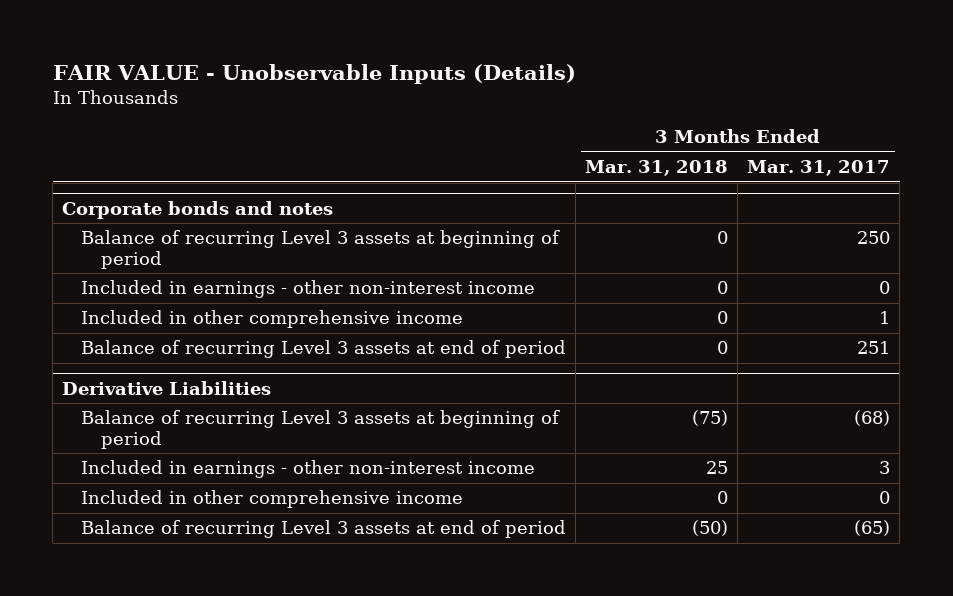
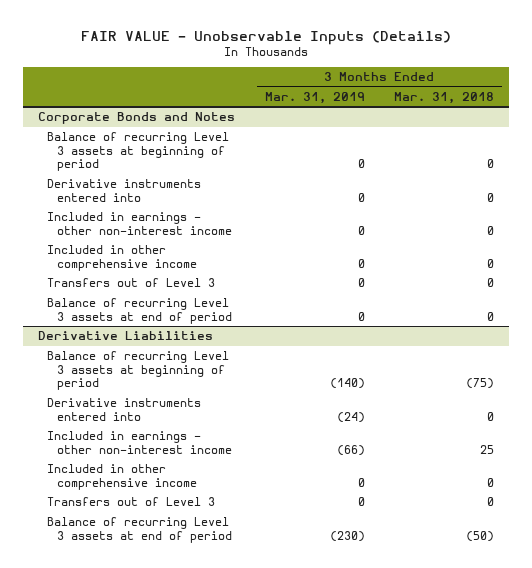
- | 3 Months Ended Mar. 31, 2018 | 3 Months Ended Mar. 31, 2017
+ | 3 Months Ended Mar. 31, 2019 | 3 Months Ended Mar. 31, 2018
- Corporate bonds and notes
+ Corporate Bonds and Notes
+ Derivative instruments entered into | 0 | 0
+ Transfers out of Level 3 | 0 | 0
@ Derivative Liabilities
+ Derivative instruments entered into | (24) | 0
+ Transfers out of Level 3 | 0 | 0

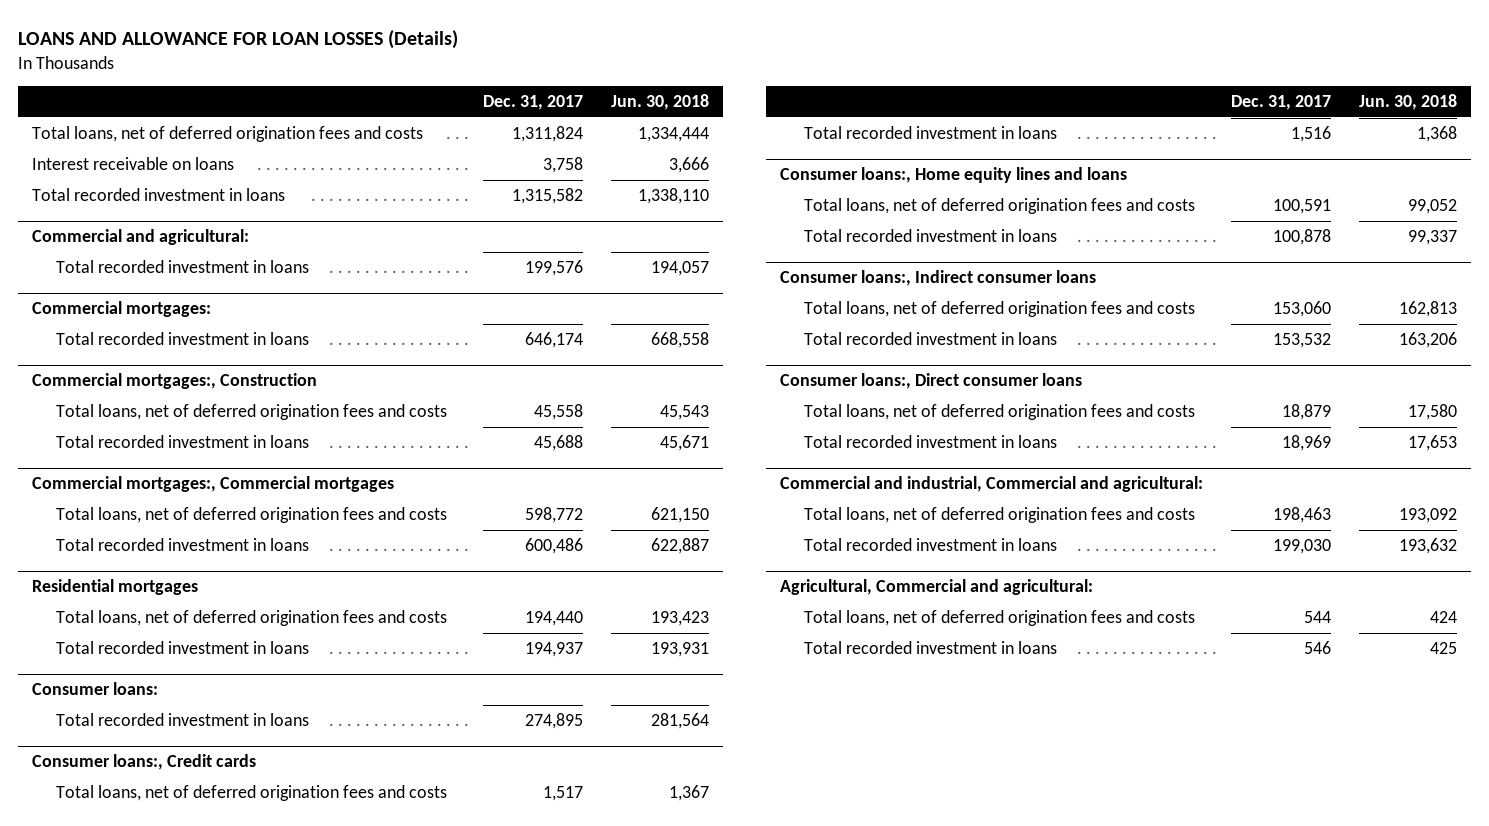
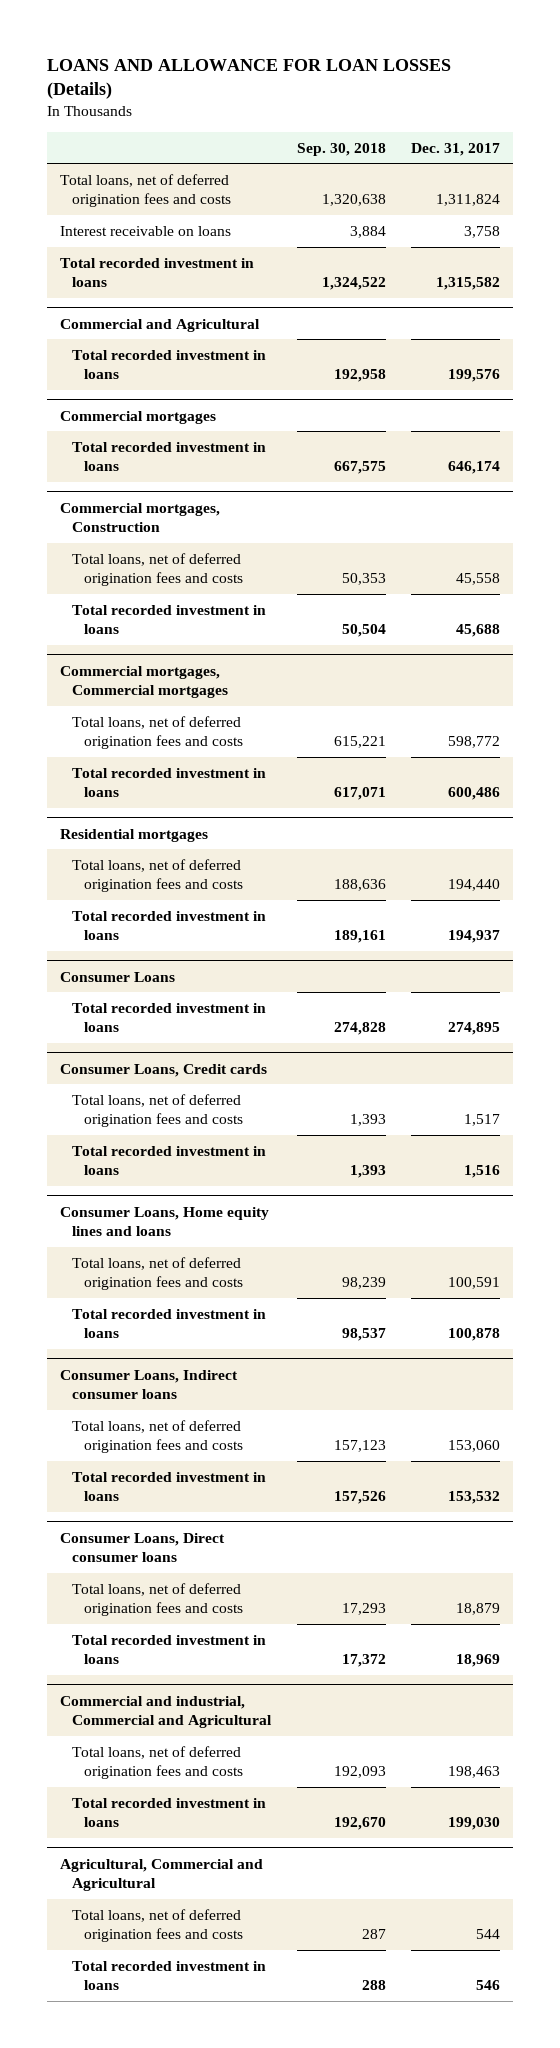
- | Dec. 31, 2017 | Jun. 30, 2018
+ | Sep. 30, 2018 | Dec. 31, 2017
- Commercial and agricultural:
+ Commercial and Agricultural
- Commercial mortgages:
+ Commercial mortgages
- Commercial mortgages:, Construction
+ Commercial mortgages, Construction
- Commercial mortgages:, Commercial mortgages
+ Commercial mortgages, Commercial mortgages
- Consumer loans:
+ Consumer Loans
- Consumer loans:, Credit cards
+ Consumer Loans, Credit cards
- Consumer loans:, Home equity lines and loans
+ Consumer Loans, Home equity lines and loans
- Consumer loans:, Indirect consumer loans
+ Consumer Loans, Indirect consumer loans
- Consumer loans:, Direct consumer loans
+ Consumer Loans, Direct consumer loans
- Commercial and industrial, Commercial and agricultural:
+ Commercial and industrial, Commercial and Agricultural
- Agricultural, Commercial and agricultural:
+ Agricultural, Commercial and Agricultural

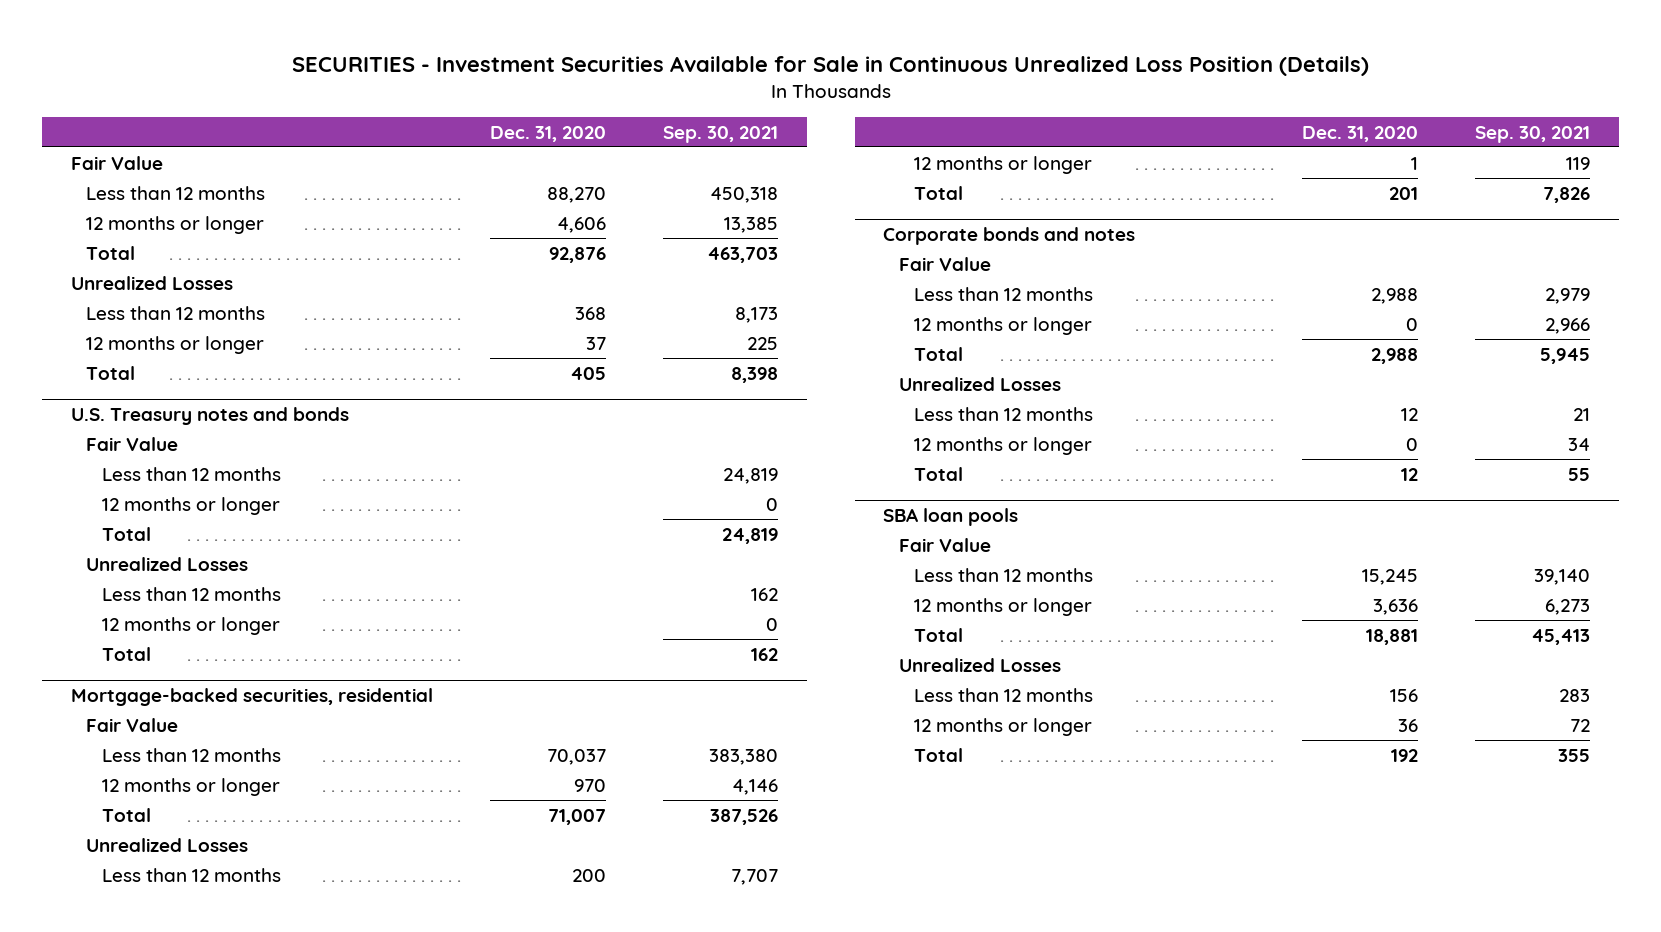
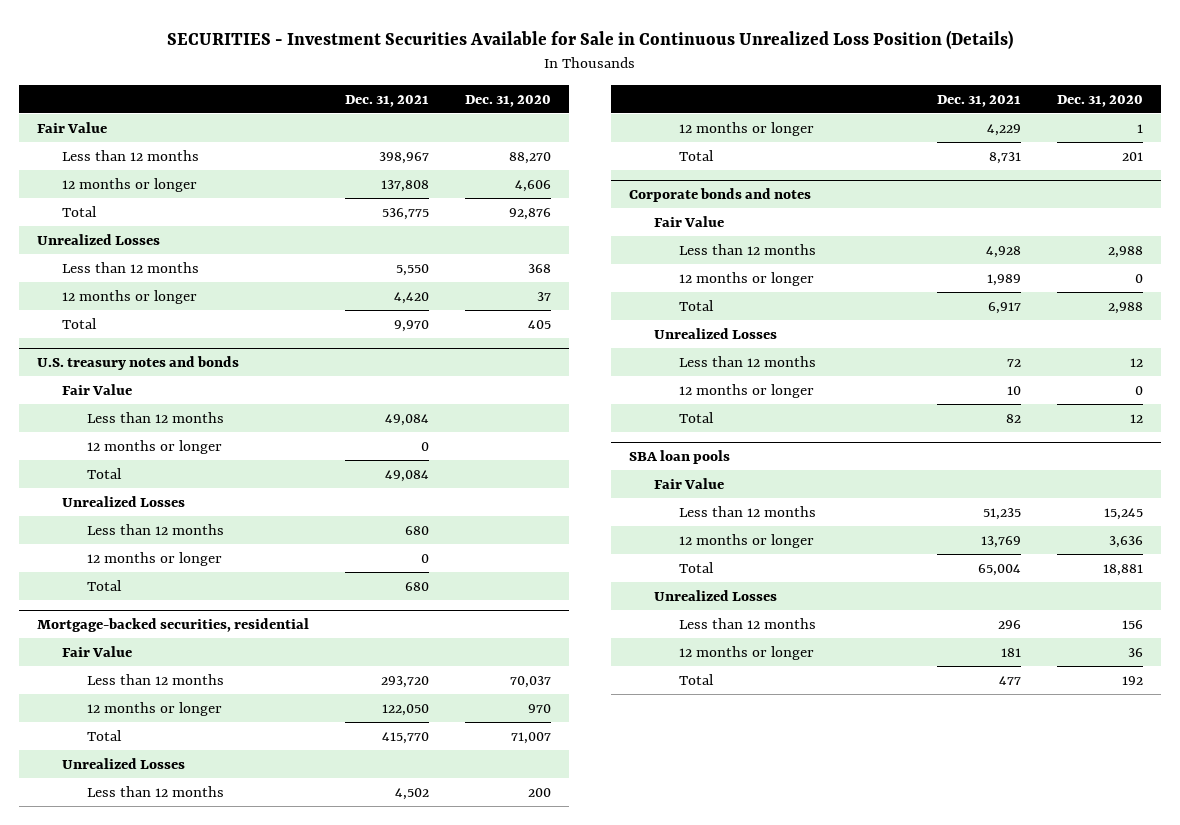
- | Dec. 31, 2020 | Sep. 30, 2021
+ | Dec. 31, 2021 | Dec. 31, 2020
- U.S. Treasury notes and bonds
+ U.S. treasury notes and bonds

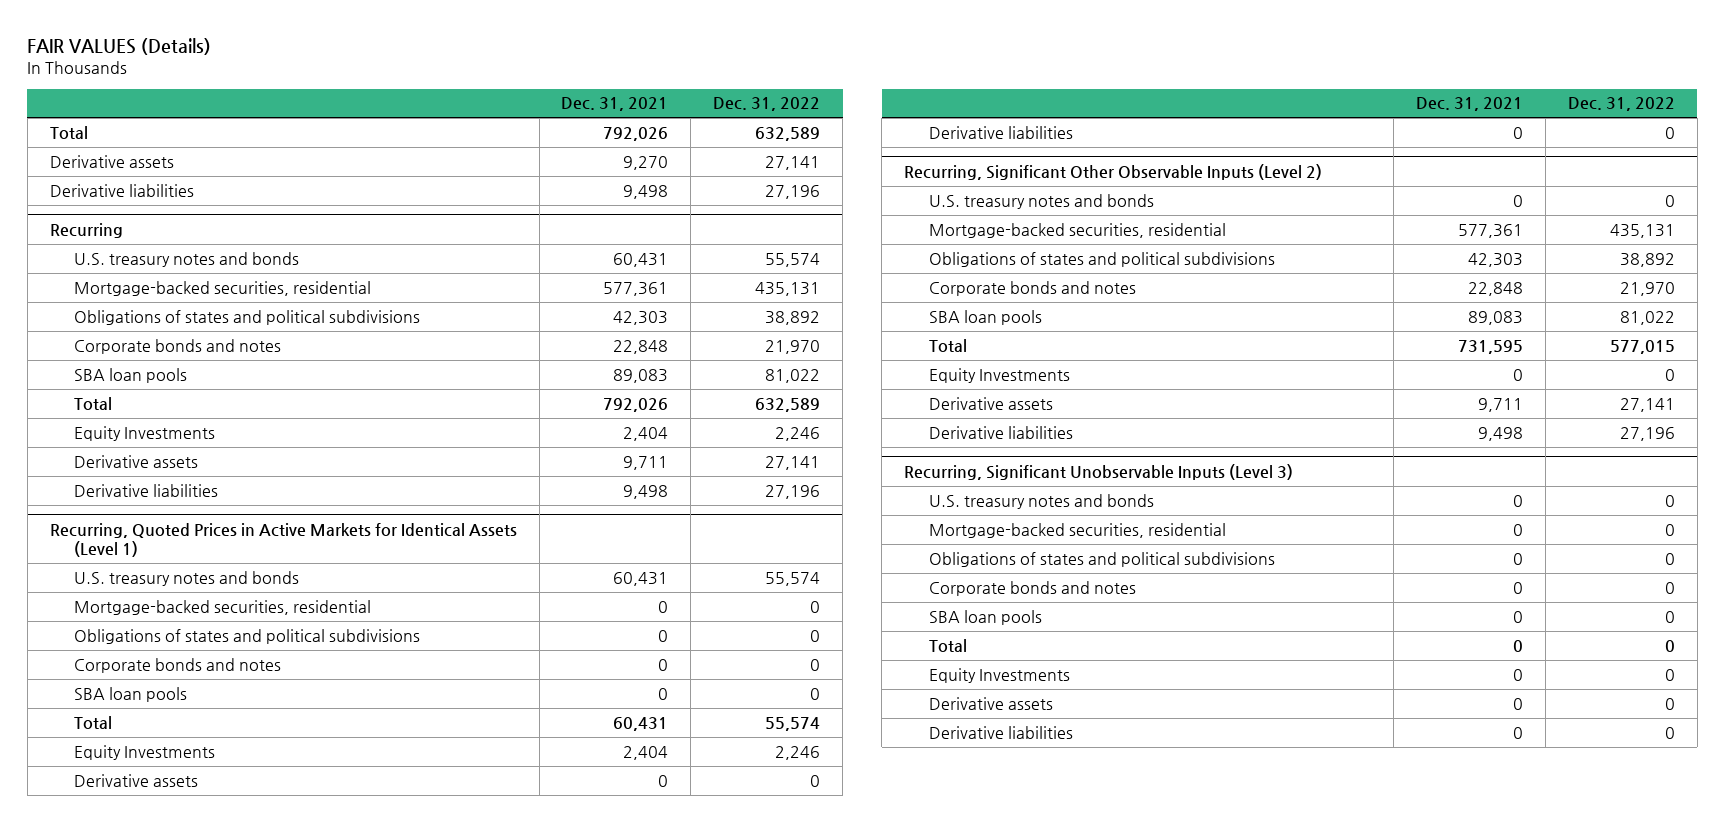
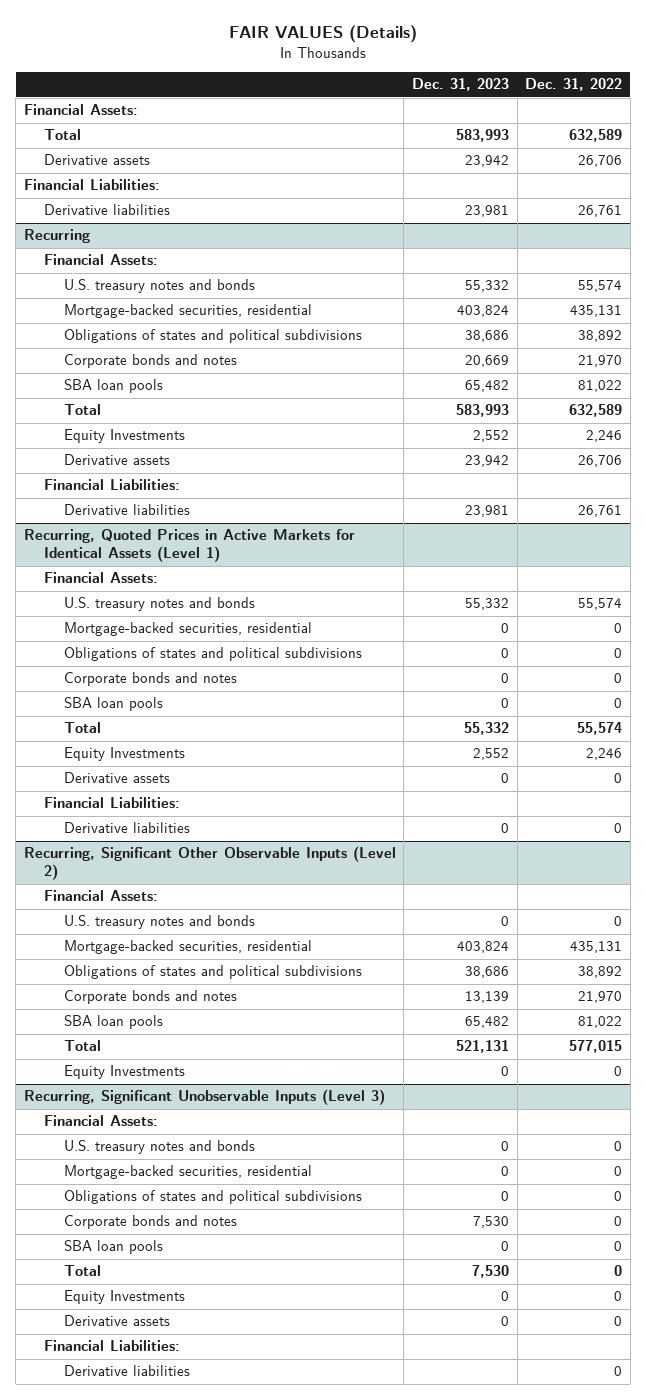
- | Dec. 31, 2021 | Dec. 31, 2022
+ | Dec. 31, 2023 | Dec. 31, 2022
+ Financial Assets:
- Derivative assets | 9,270 | 27,141
- Derivative liabilities | 9,498 | 27,196
+ Derivative assets | 23,942 | 26,706
+ Financial Liabilities:
+ Derivative liabilities | 23,981 | 26,761
@ Recurring
+ Financial Assets:
- Derivative assets | 9,711 | 27,141
- Derivative liabilities | 9,498 | 27,196
+ Derivative assets | 23,942 | 26,706
+ Financial Liabilities:
+ Derivative liabilities | 23,981 | 26,761
@ Recurring, Quoted Prices in Active Markets for Identical Assets (Level 1)
+ Financial Assets:
+ Financial Liabilities:
@ Recurring, Significant Other Observable Inputs (Level 2)
+ Financial Assets:
- Derivative assets | 9,711 | 27,141
- Derivative liabilities | 9,498 | 27,196
@ Recurring, Significant Unobservable Inputs (Level 3)
+ Financial Assets:
+ Financial Liabilities:

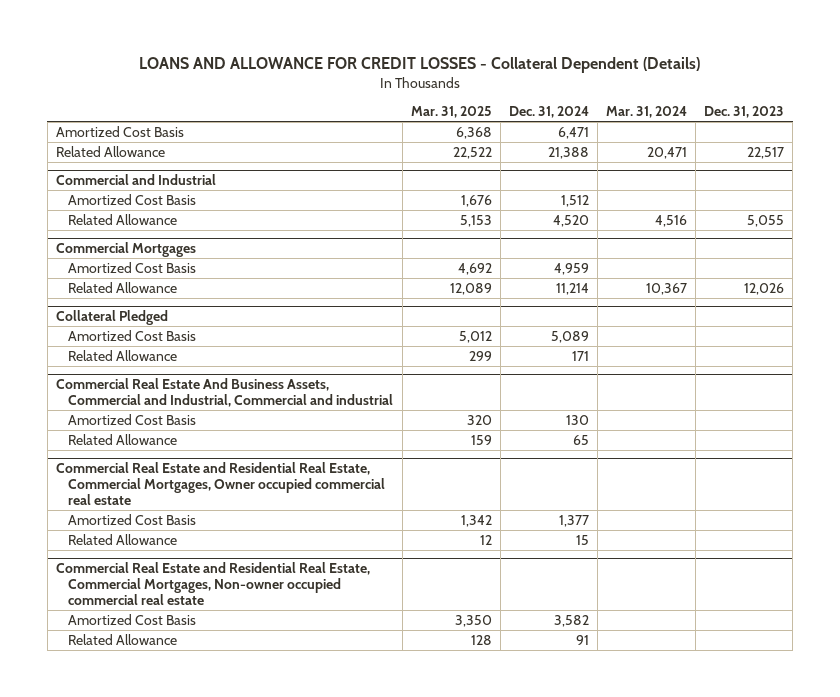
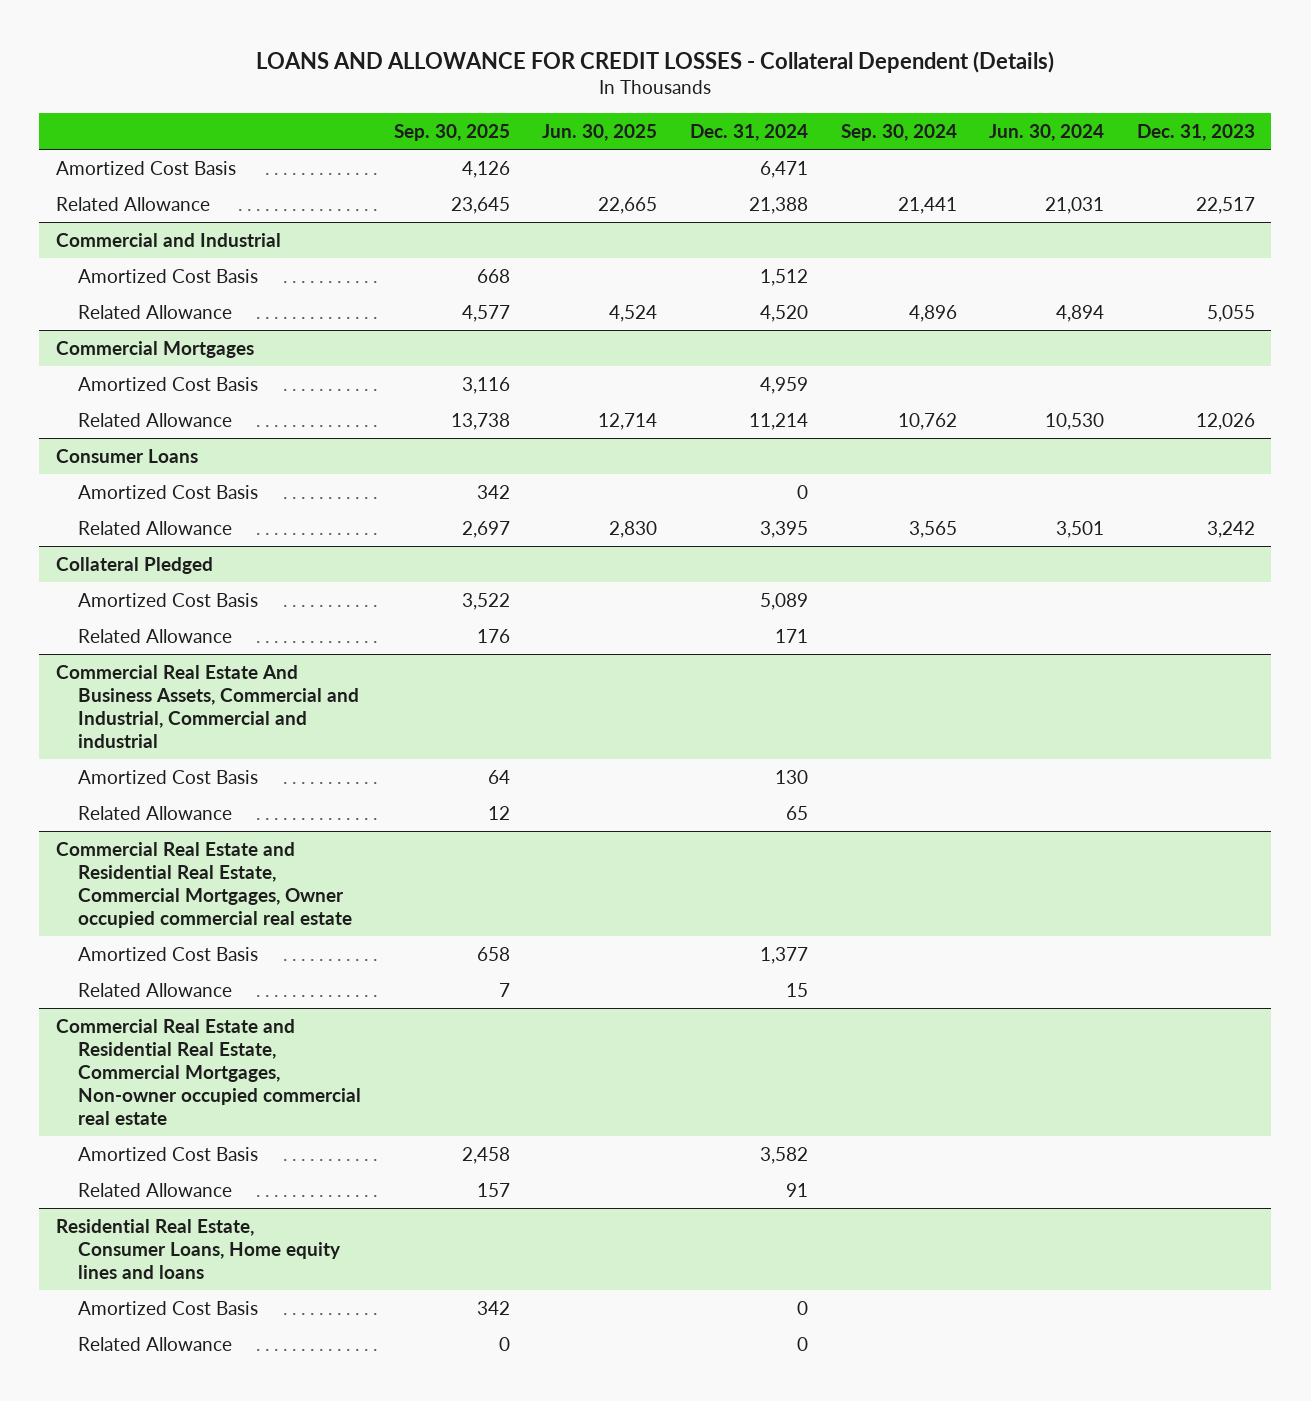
- | Mar. 31, 2025 | Dec. 31, 2024 | Mar. 31, 2024 | Dec. 31, 2023
+ | Sep. 30, 2025 | Jun. 30, 2025 | Dec. 31, 2024 | Sep. 30, 2024 | Jun. 30, 2024 | Dec. 31, 2023
+ Consumer Loans
+ Amortized Cost Basis | 342 | | 0 | | |
+ Related Allowance | 2,697 | 2,830 | 3,395 | 3,565 | 3,501 | 3,242
+ Residential Real Estate, Consumer Loans, Home equity lines and loans
+ Amortized Cost Basis | 342 | | 0 | | |
+ Related Allowance | 0 | | 0 | | |

